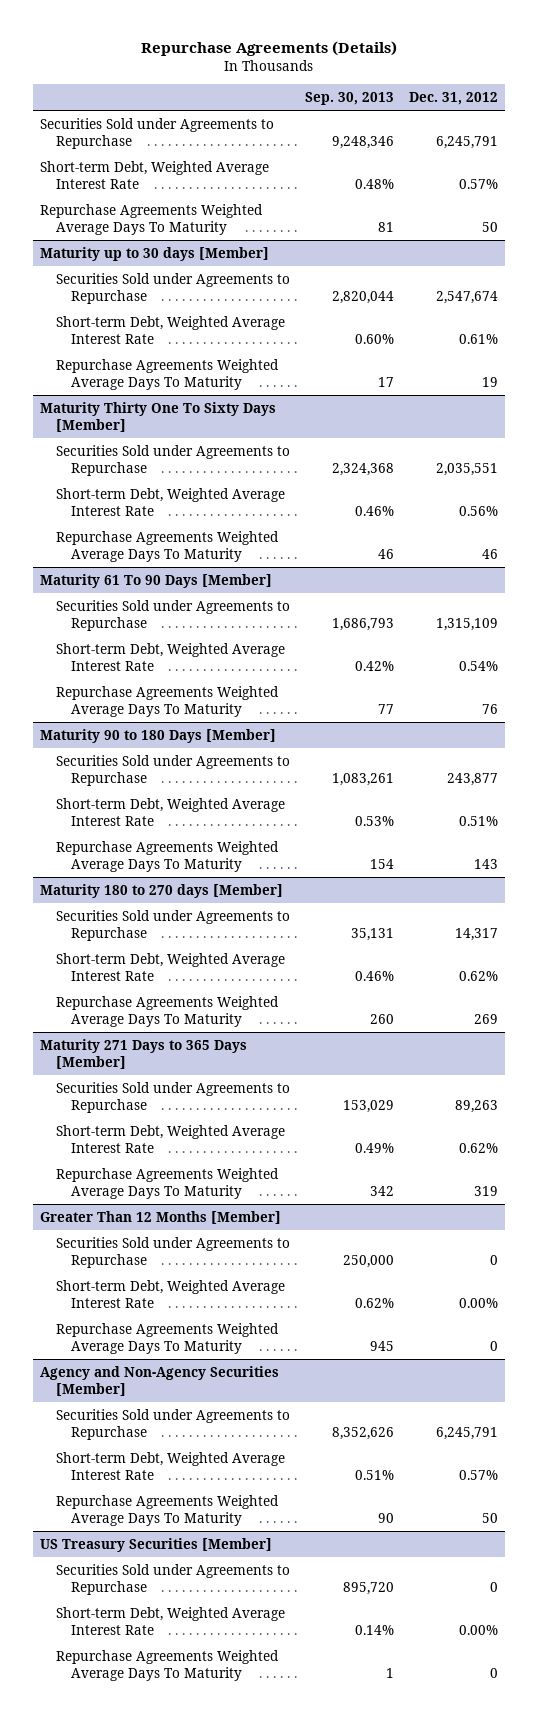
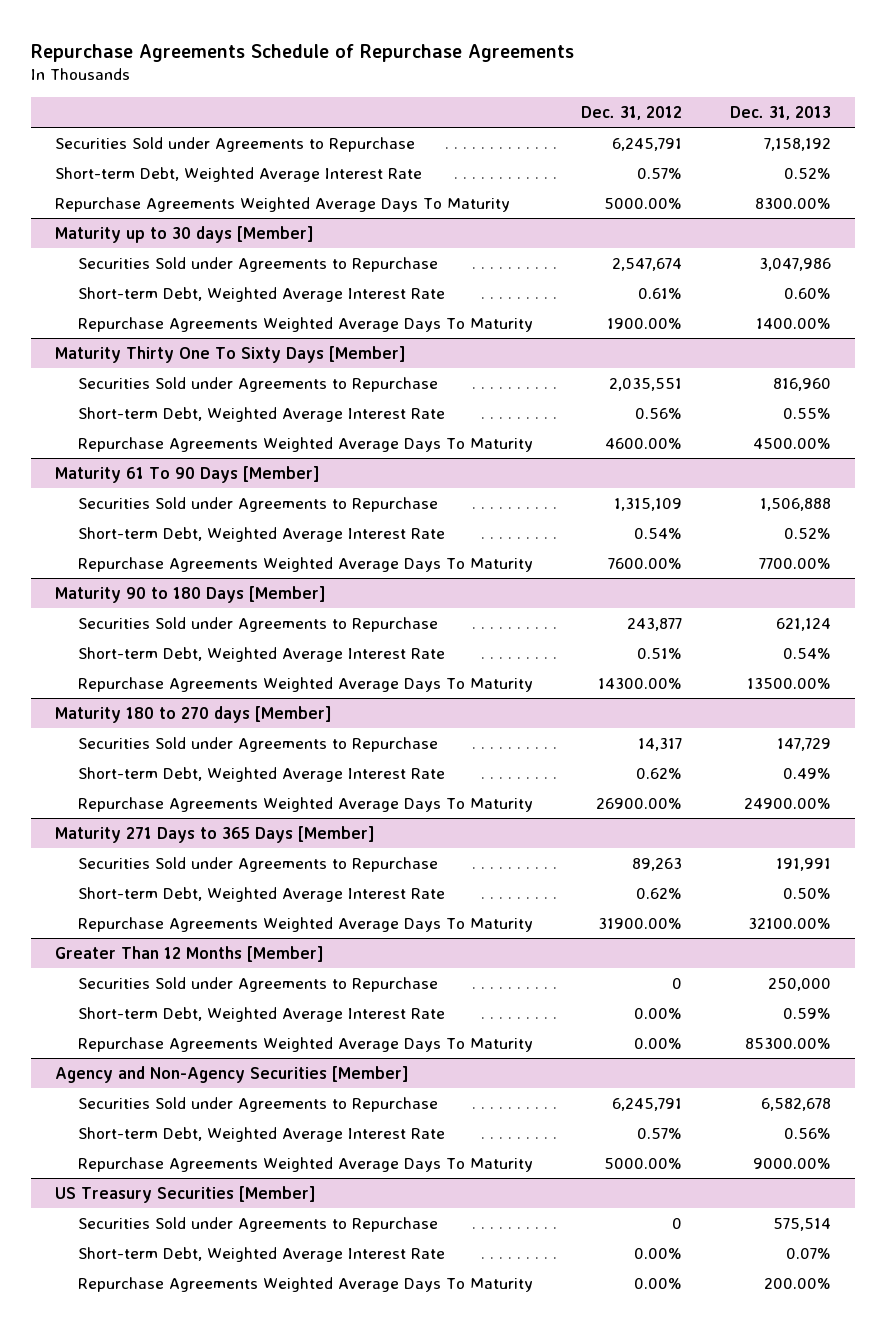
- Repurchase Agreements (Details)
+ Repurchase Agreements Schedule of Repurchase Agreements
- | Sep. 30, 2013 | Dec. 31, 2012
+ | Dec. 31, 2012 | Dec. 31, 2013
- Repurchase Agreements Weighted Average Days To Maturity | 81 | 50
+ Repurchase Agreements Weighted Average Days To Maturity | 5000.00% | 8300.00%
@ Maturity up to 30 days [Member]
- Repurchase Agreements Weighted Average Days To Maturity | 17 | 19
+ Repurchase Agreements Weighted Average Days To Maturity | 1900.00% | 1400.00%
@ Maturity Thirty One To Sixty Days [Member]
- Repurchase Agreements Weighted Average Days To Maturity | 46 | 46
+ Repurchase Agreements Weighted Average Days To Maturity | 4600.00% | 4500.00%
@ Maturity 61 To 90 Days [Member]
- Repurchase Agreements Weighted Average Days To Maturity | 77 | 76
+ Repurchase Agreements Weighted Average Days To Maturity | 7600.00% | 7700.00%
@ Maturity 90 to 180 Days [Member]
- Repurchase Agreements Weighted Average Days To Maturity | 154 | 143
+ Repurchase Agreements Weighted Average Days To Maturity | 14300.00% | 13500.00%
@ Maturity 180 to 270 days [Member]
- Repurchase Agreements Weighted Average Days To Maturity | 260 | 269
+ Repurchase Agreements Weighted Average Days To Maturity | 26900.00% | 24900.00%
@ Maturity 271 Days to 365 Days [Member]
- Repurchase Agreements Weighted Average Days To Maturity | 342 | 319
+ Repurchase Agreements Weighted Average Days To Maturity | 31900.00% | 32100.00%
@ Greater Than 12 Months [Member]
- Repurchase Agreements Weighted Average Days To Maturity | 945 | 0
+ Repurchase Agreements Weighted Average Days To Maturity | 0.00% | 85300.00%
@ Agency and Non-Agency Securities [Member]
- Repurchase Agreements Weighted Average Days To Maturity | 90 | 50
+ Repurchase Agreements Weighted Average Days To Maturity | 5000.00% | 9000.00%
@ US Treasury Securities [Member]
- Repurchase Agreements Weighted Average Days To Maturity | 1 | 0
+ Repurchase Agreements Weighted Average Days To Maturity | 0.00% | 200.00%

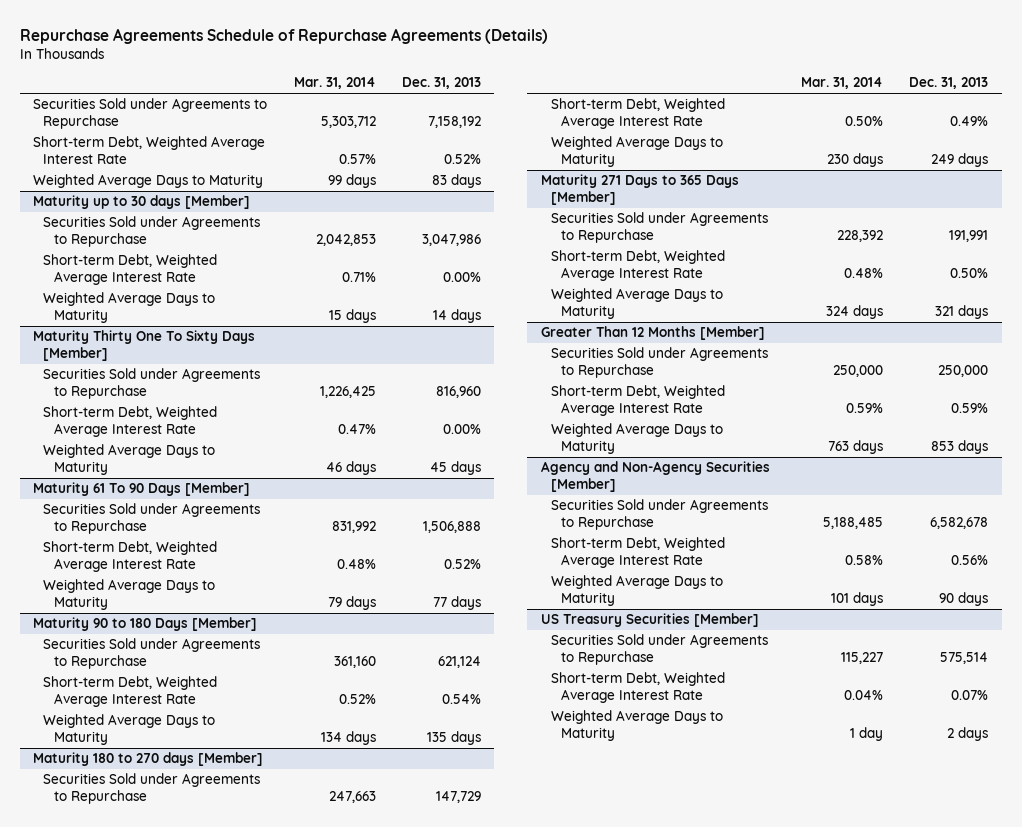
- Repurchase Agreements Schedule of Repurchase Agreements
+ Repurchase Agreements Schedule of Repurchase Agreements (Details)
- | Dec. 31, 2012 | Dec. 31, 2013
+ | Mar. 31, 2014 | Dec. 31, 2013
- Repurchase Agreements Weighted Average Days To Maturity | 5000.00% | 8300.00%
+ Weighted Average Days to Maturity | 99 days | 83 days
@ Maturity up to 30 days [Member]
- Short-term Debt, Weighted Average Interest Rate | 0.61% | 0.60%
- Repurchase Agreements Weighted Average Days To Maturity | 1900.00% | 1400.00%
+ Short-term Debt, Weighted Average Interest Rate | 0.71% | 0.00%
+ Weighted Average Days to Maturity | 15 days | 14 days
@ Maturity Thirty One To Sixty Days [Member]
- Short-term Debt, Weighted Average Interest Rate | 0.56% | 0.55%
- Repurchase Agreements Weighted Average Days To Maturity | 4600.00% | 4500.00%
+ Short-term Debt, Weighted Average Interest Rate | 0.47% | 0.00%
+ Weighted Average Days to Maturity | 46 days | 45 days
@ Maturity 61 To 90 Days [Member]
- Repurchase Agreements Weighted Average Days To Maturity | 7600.00% | 7700.00%
+ Weighted Average Days to Maturity | 79 days | 77 days
@ Maturity 90 to 180 Days [Member]
- Repurchase Agreements Weighted Average Days To Maturity | 14300.00% | 13500.00%
+ Weighted Average Days to Maturity | 134 days | 135 days
@ Maturity 180 to 270 days [Member]
- Repurchase Agreements Weighted Average Days To Maturity | 26900.00% | 24900.00%
+ Weighted Average Days to Maturity | 230 days | 249 days
@ Maturity 271 Days to 365 Days [Member]
- Repurchase Agreements Weighted Average Days To Maturity | 31900.00% | 32100.00%
+ Weighted Average Days to Maturity | 324 days | 321 days
@ Greater Than 12 Months [Member]
- Repurchase Agreements Weighted Average Days To Maturity | 0.00% | 85300.00%
+ Weighted Average Days to Maturity | 763 days | 853 days
@ Agency and Non-Agency Securities [Member]
- Repurchase Agreements Weighted Average Days To Maturity | 5000.00% | 9000.00%
+ Weighted Average Days to Maturity | 101 days | 90 days
@ US Treasury Securities [Member]
- Repurchase Agreements Weighted Average Days To Maturity | 0.00% | 200.00%
+ Weighted Average Days to Maturity | 1 day | 2 days

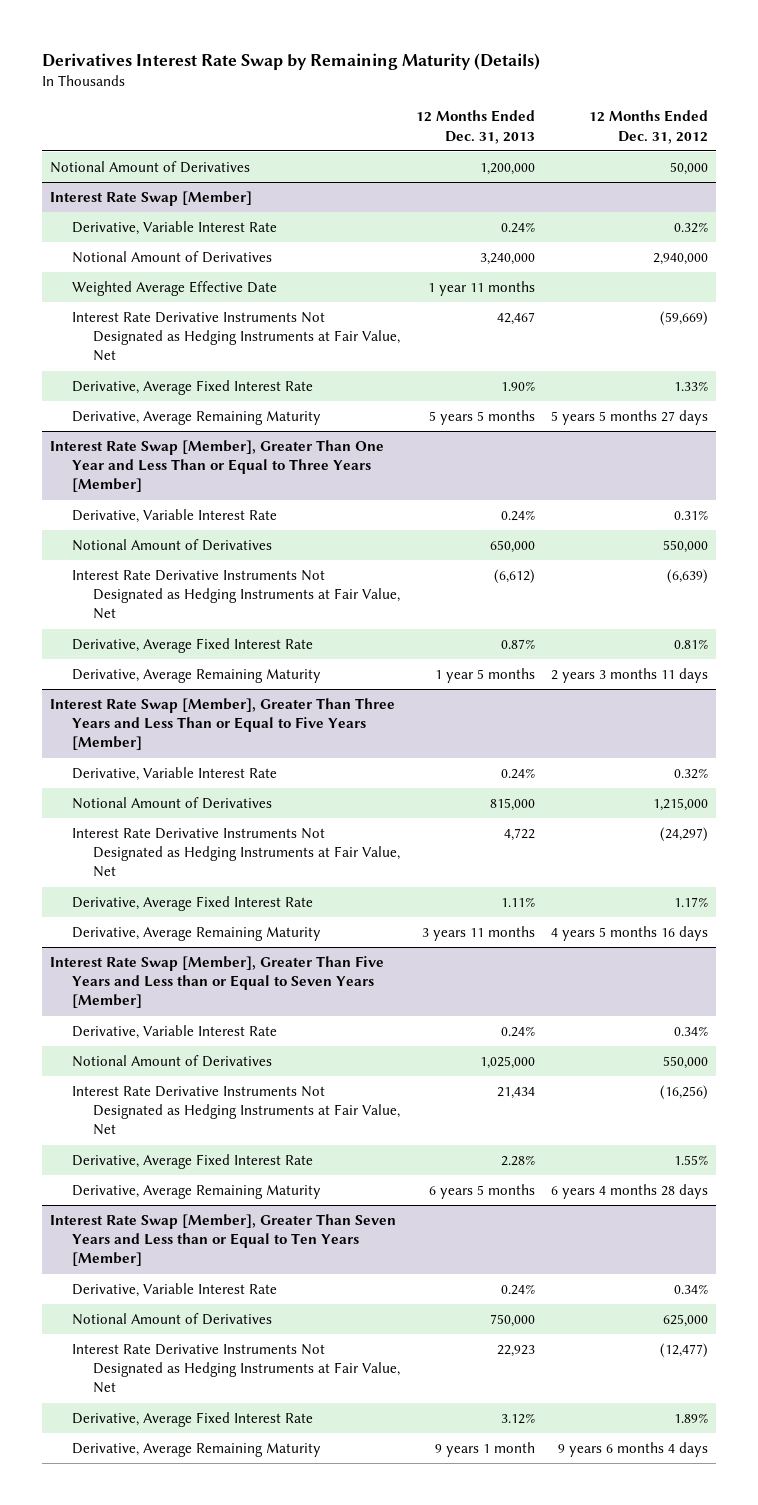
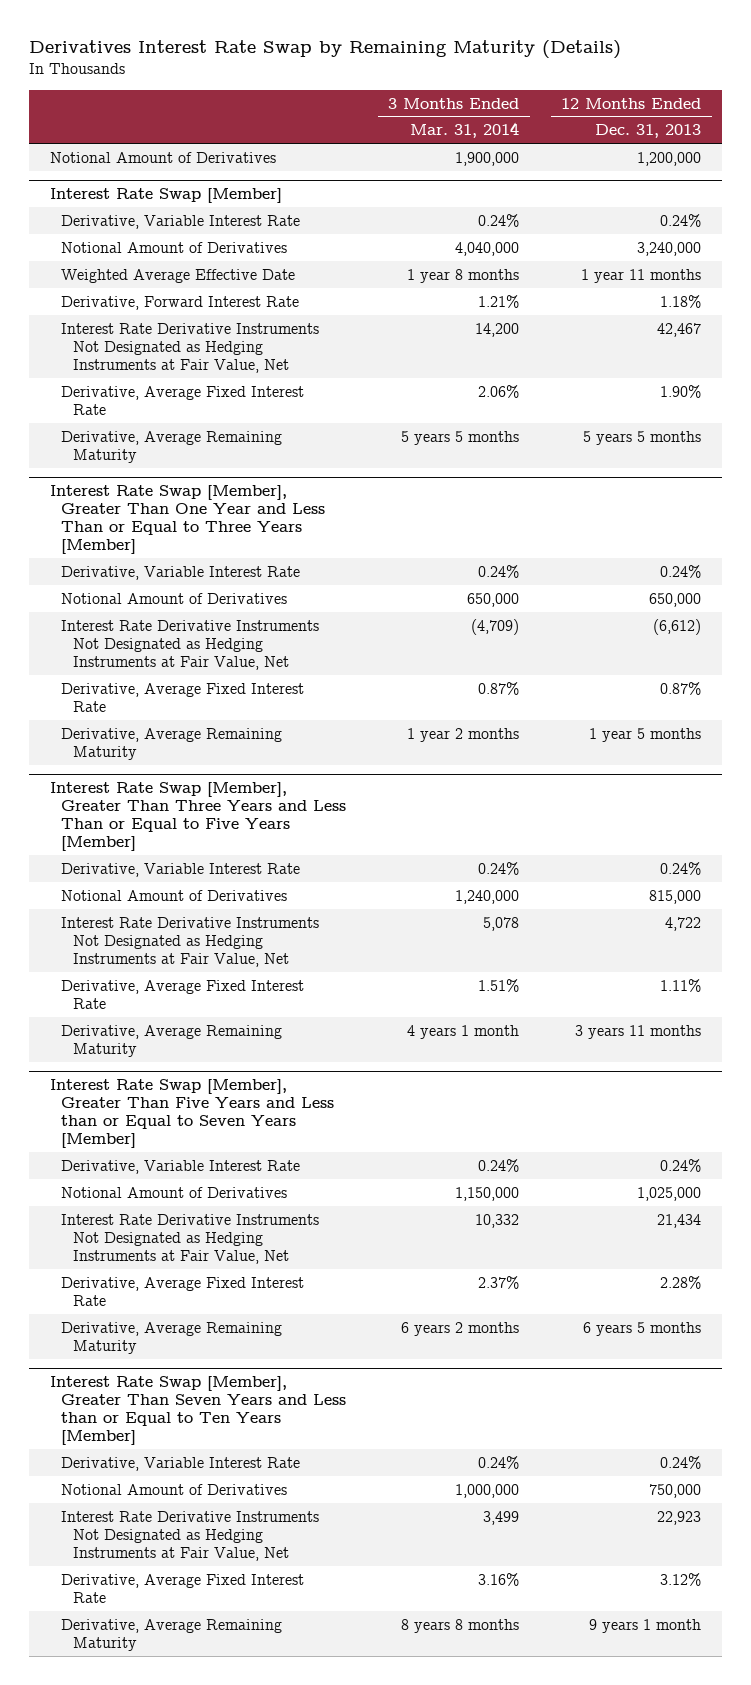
- | 12 Months Ended Dec. 31, 2013 | 12 Months Ended Dec. 31, 2012
+ | 3 Months Ended Mar. 31, 2014 | 12 Months Ended Dec. 31, 2013
@ Interest Rate Swap [Member]
+ Derivative, Forward Interest Rate | 1.21% | 1.18%

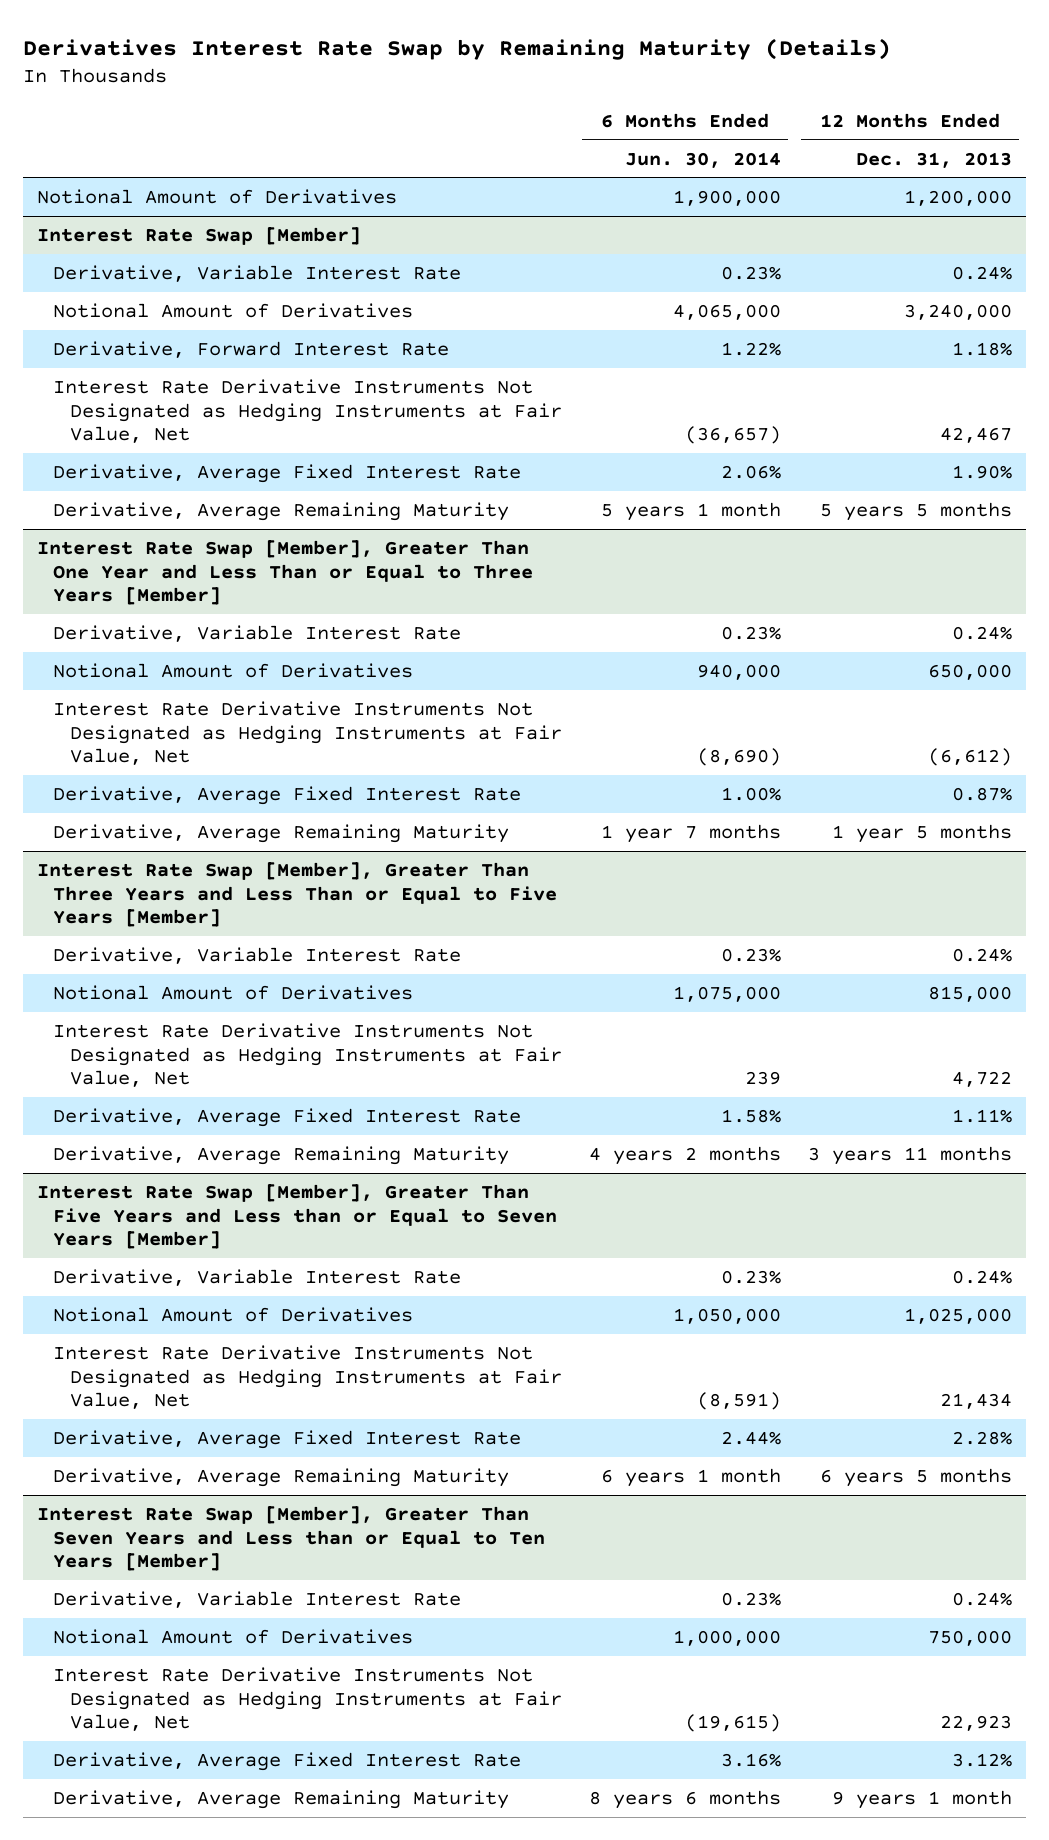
- | 3 Months Ended Mar. 31, 2014 | 12 Months Ended Dec. 31, 2013
+ | 6 Months Ended Jun. 30, 2014 | 12 Months Ended Dec. 31, 2013
@ Interest Rate Swap [Member]
- Weighted Average Effective Date | 1 year 8 months | 1 year 11 months

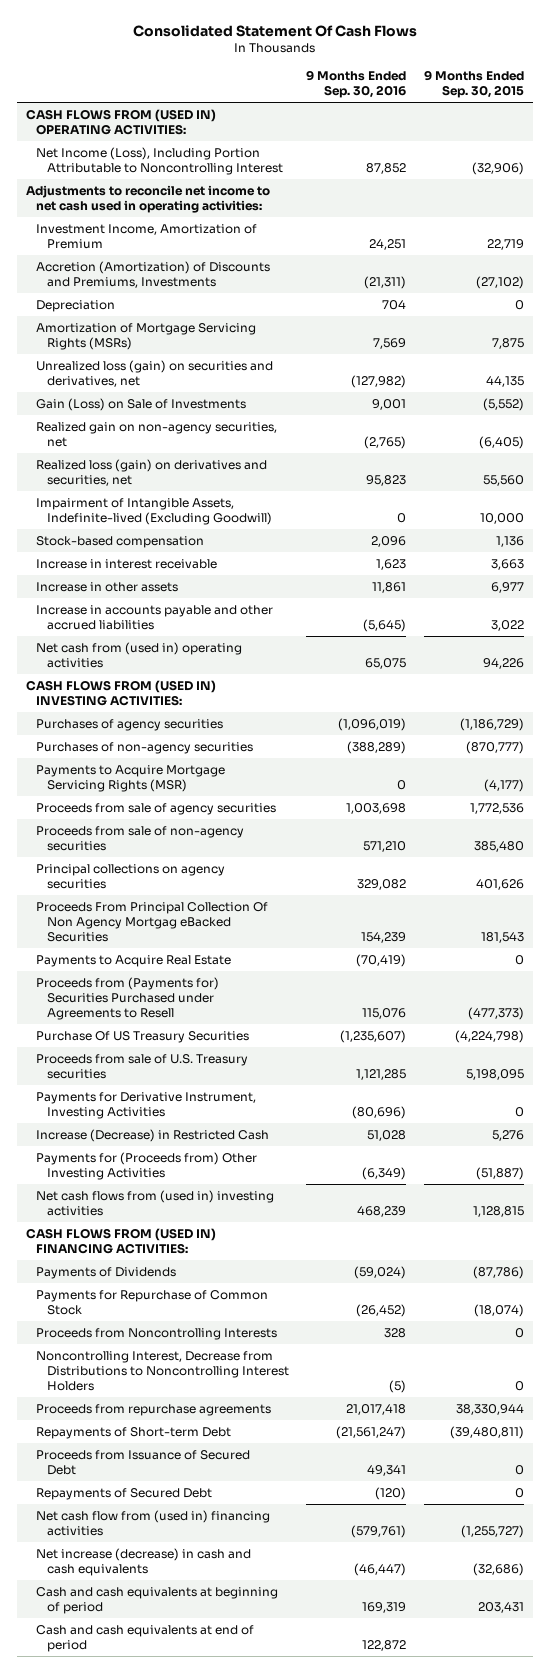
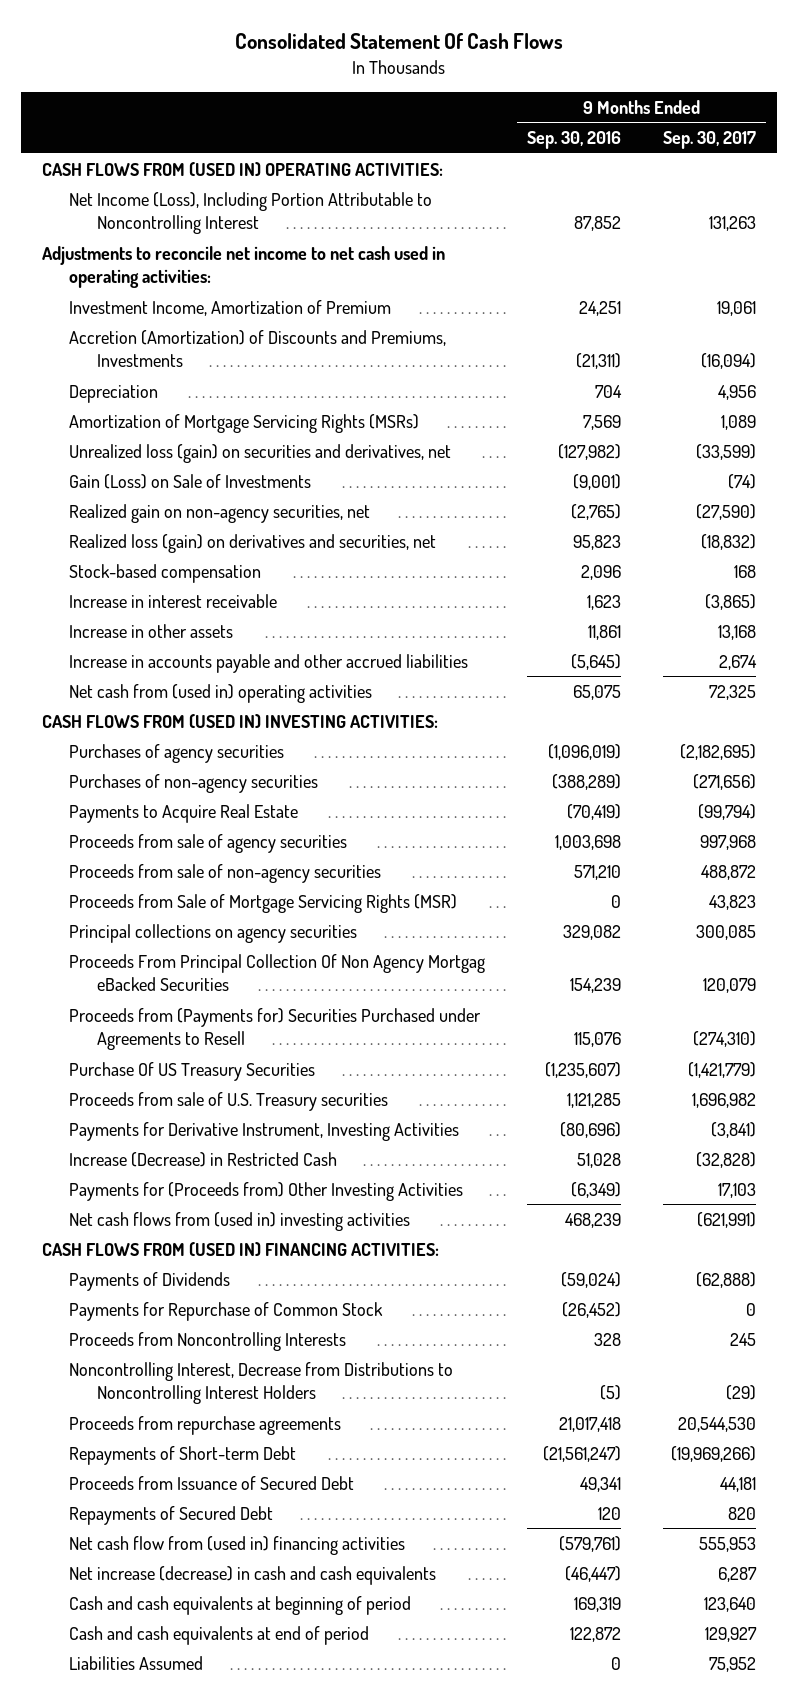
- | 9 Months Ended Sep. 30, 2016 | 9 Months Ended Sep. 30, 2015
+ | 9 Months Ended Sep. 30, 2016 | 9 Months Ended Sep. 30, 2017
- Gain (Loss) on Sale of Investments | 9,001 | (5,552)
+ Gain (Loss) on Sale of Investments | (9,001) | (74)
- Impairment of Intangible Assets, Indefinite-lived (Excluding Goodwill) | 0 | 10,000
- Payments to Acquire Mortgage Servicing Rights (MSR) | 0 | (4,177)
moved up: Payments to Acquire Real Estate | (70,419) | (99,794)
+ Proceeds from Sale of Mortgage Servicing Rights (MSR) | 0 | 43,823
- Repayments of Secured Debt | (120) | 0
+ Repayments of Secured Debt | 120 | 820
+ Liabilities Assumed | 0 | 75,952

